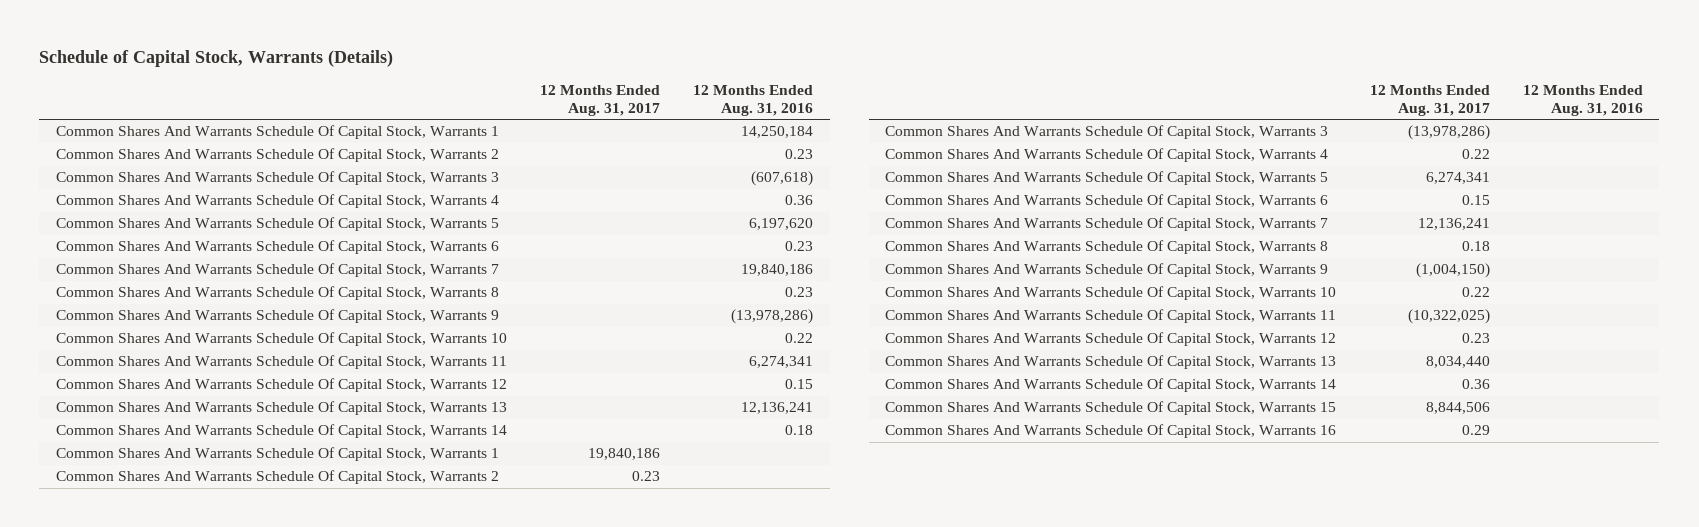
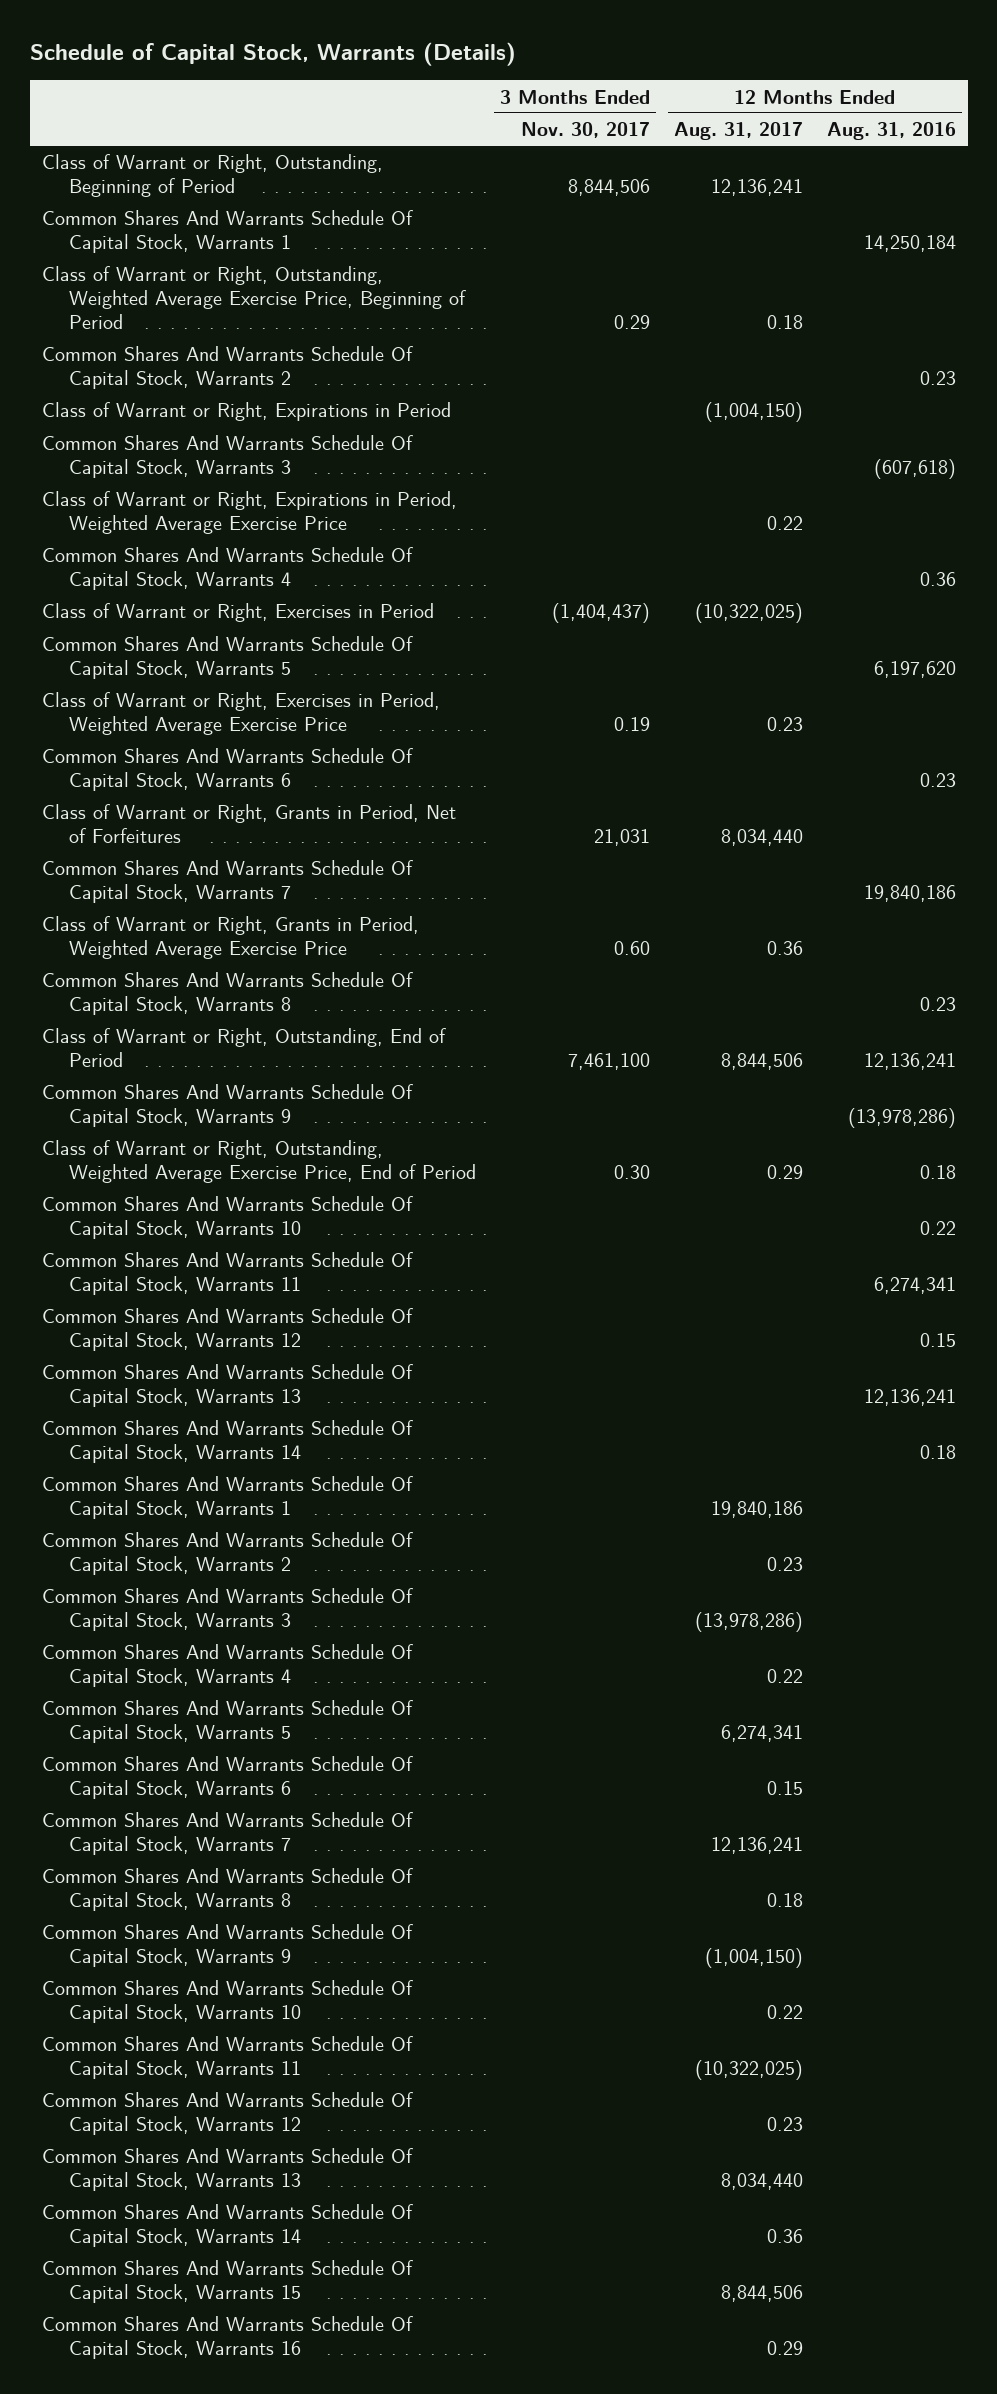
- | 12 Months Ended Aug. 31, 2017 | 12 Months Ended Aug. 31, 2016
+ | 3 Months Ended Nov. 30, 2017 | 12 Months Ended Aug. 31, 2017 | 12 Months Ended Aug. 31, 2016
+ Class of Warrant or Right, Outstanding, Beginning of Period | 8,844,506 | 12,136,241 |
+ Class of Warrant or Right, Outstanding, Weighted Average Exercise Price, Beginning of Period | 0.29 | 0.18 |
+ Class of Warrant or Right, Expirations in Period | | (1,004,150) |
+ Class of Warrant or Right, Expirations in Period, Weighted Average Exercise Price | | 0.22 |
+ Class of Warrant or Right, Exercises in Period | (1,404,437) | (10,322,025) |
+ Class of Warrant or Right, Exercises in Period, Weighted Average Exercise Price | 0.19 | 0.23 |
+ Class of Warrant or Right, Grants in Period, Net of Forfeitures | 21,031 | 8,034,440 |
+ Class of Warrant or Right, Grants in Period, Weighted Average Exercise Price | 0.60 | 0.36 |
+ Class of Warrant or Right, Outstanding, End of Period | 7,461,100 | 8,844,506 | 12,136,241
+ Class of Warrant or Right, Outstanding, Weighted Average Exercise Price, End of Period | 0.30 | 0.29 | 0.18

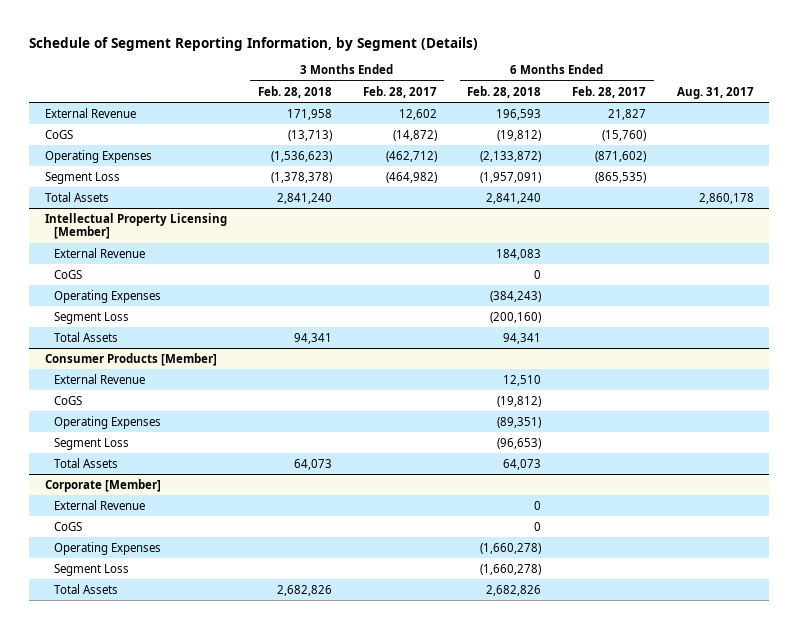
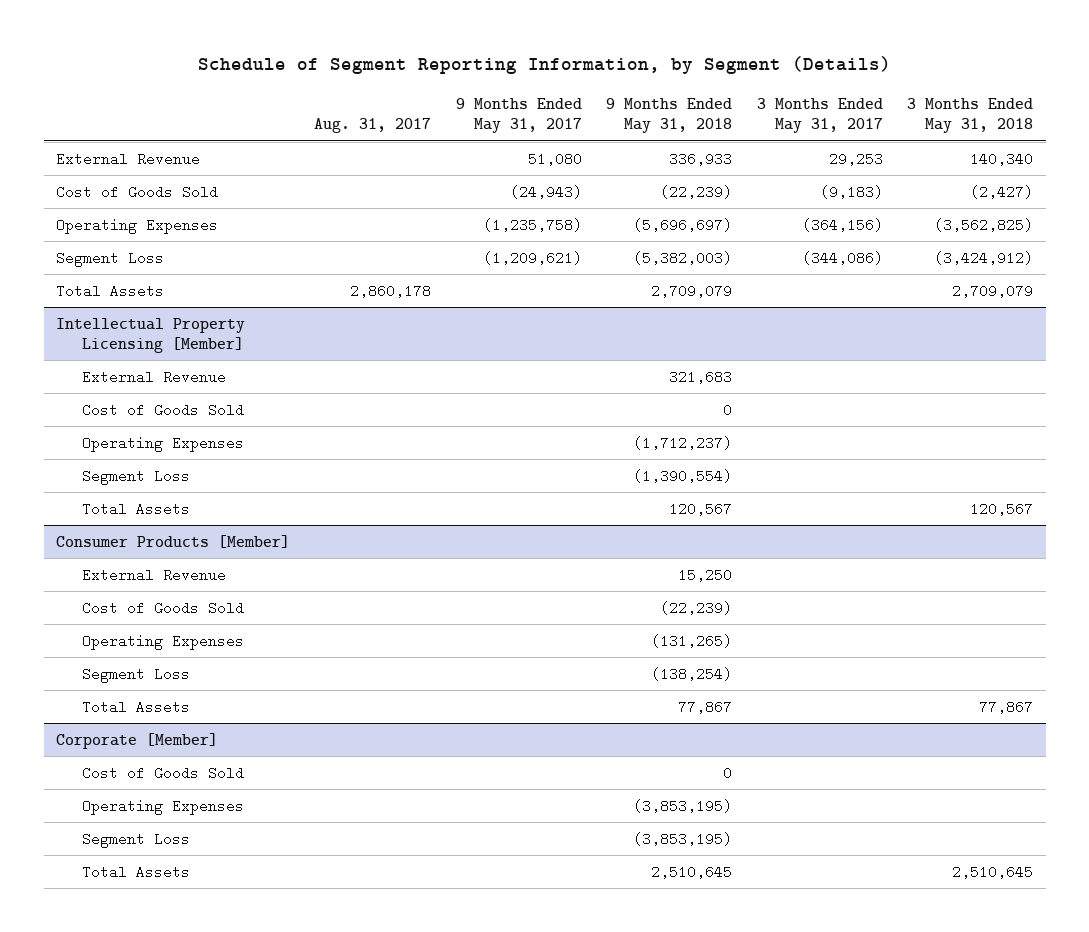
- | 3 Months Ended Feb. 28, 2018 | 3 Months Ended Feb. 28, 2017 | 6 Months Ended Feb. 28, 2018 | 6 Months Ended Feb. 28, 2017 | Aug. 31, 2017
+ | Aug. 31, 2017 | 9 Months Ended May 31, 2017 | 9 Months Ended May 31, 2018 | 3 Months Ended May 31, 2017 | 3 Months Ended May 31, 2018
- CoGS | (13,713) | (14,872) | (19,812) | (15,760) |
+ Cost of Goods Sold | | (24,943) | (22,239) | (9,183) | (2,427)
@ Intellectual Property Licensing [Member]
- CoGS | | | 0 | |
+ Cost of Goods Sold | | | 0 | |
@ Consumer Products [Member]
- CoGS | | | (19,812) | |
+ Cost of Goods Sold | | | (22,239) | |
@ Corporate [Member]
- External Revenue | | | 0 | |
- CoGS | | | 0 | |
+ Cost of Goods Sold | | | 0 | |

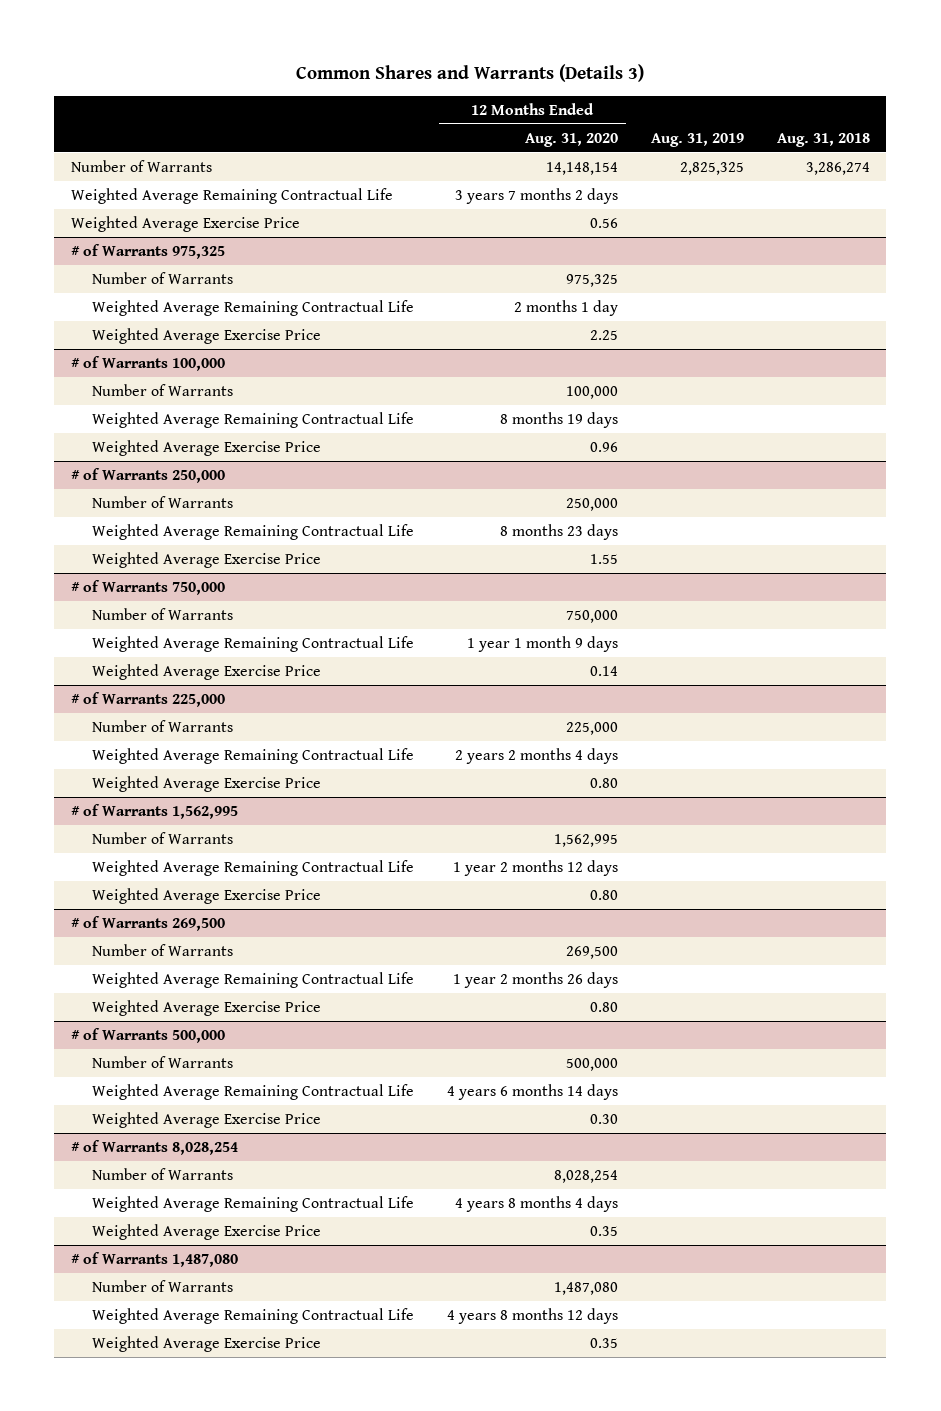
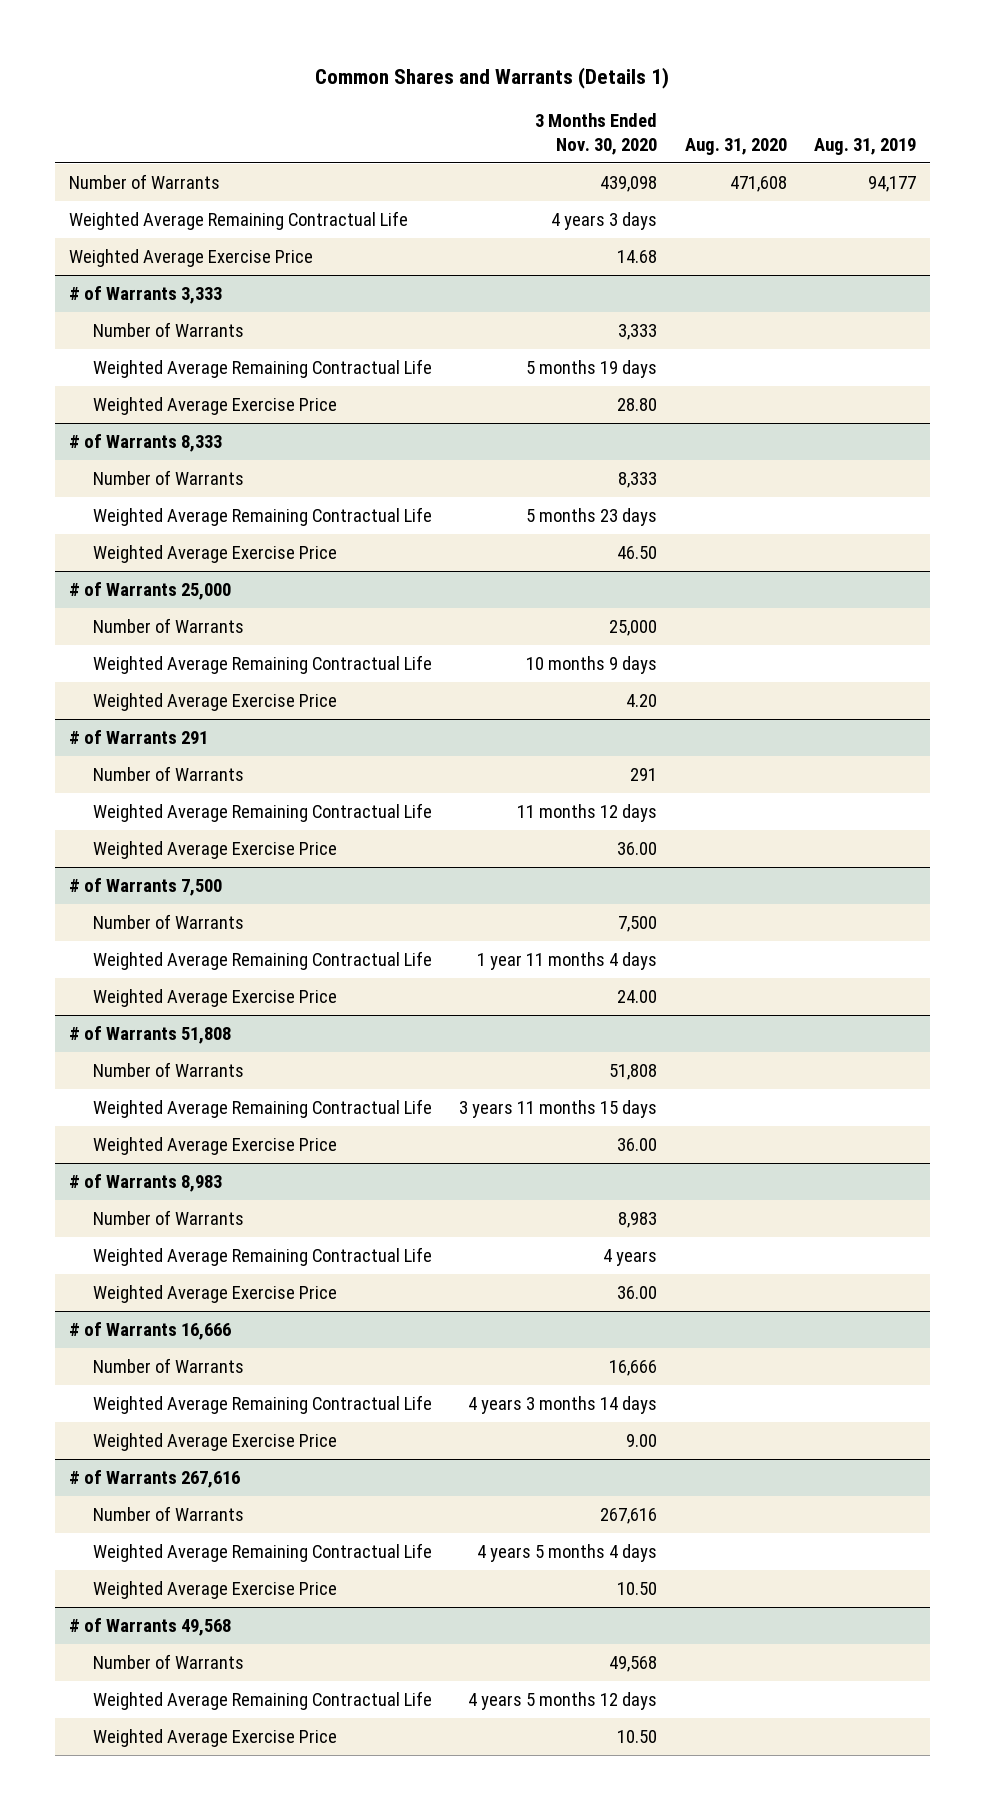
- Common Shares and Warrants (Details 3)
+ Common Shares and Warrants (Details 1)
- | 12 Months Ended Aug. 31, 2020 | Aug. 31, 2019 | Aug. 31, 2018
+ | 3 Months Ended Nov. 30, 2020 | Aug. 31, 2020 | Aug. 31, 2019
- Number of Warrants | 14,148,154 | 2,825,325 | 3,286,274
+ Number of Warrants | 439,098 | 471,608 | 94,177
- # of Warrants 975,325
+ # of Warrants 3,333
- # of Warrants 100,000
+ # of Warrants 8,333
- # of Warrants 250,000
+ # of Warrants 25,000
- # of Warrants 750,000
+ # of Warrants 291
- # of Warrants 225,000
+ # of Warrants 7,500
- # of Warrants 1,562,995
+ # of Warrants 51,808
- # of Warrants 269,500
+ # of Warrants 8,983
- # of Warrants 500,000
+ # of Warrants 16,666
+ Number of Warrants | 16,666 | |
+ Weighted Average Remaining Contractual Life | 4 years 3 months 14 days | |
+ Weighted Average Exercise Price | 9.00 | |
+ # of Warrants 267,616
- # of Warrants 8,028,254
+ # of Warrants 49,568
- # of Warrants 1,487,080
- Number of Warrants | 1,487,080 | |
- Weighted Average Remaining Contractual Life | 4 years 8 months 12 days | |
- Weighted Average Exercise Price | 0.35 | |

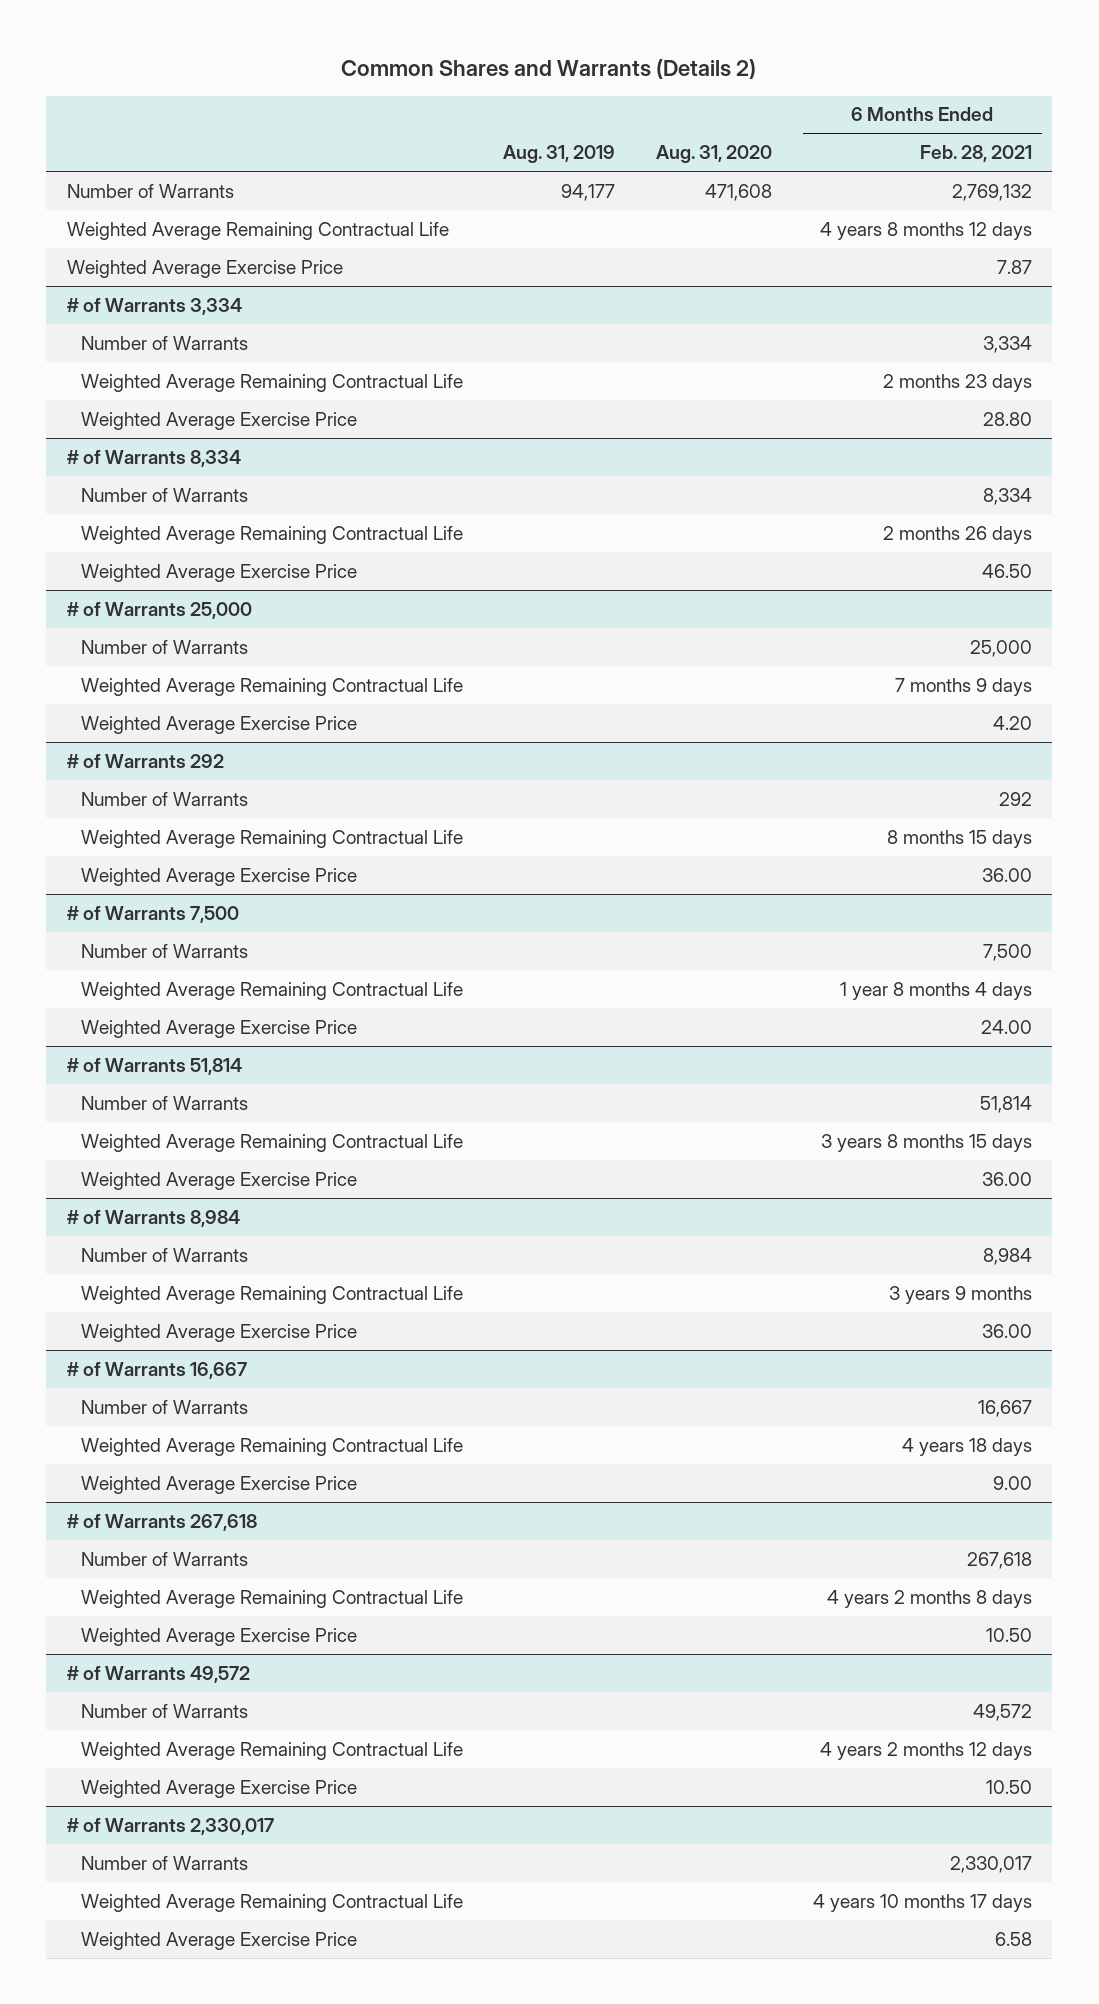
- Common Shares and Warrants (Details 1)
+ Common Shares and Warrants (Details 2)
- | 3 Months Ended Nov. 30, 2020 | Aug. 31, 2020 | Aug. 31, 2019
+ | Aug. 31, 2019 | Aug. 31, 2020 | 6 Months Ended Feb. 28, 2021
- # of Warrants 3,333
+ # of Warrants 3,334
- # of Warrants 8,333
+ # of Warrants 8,334
- # of Warrants 291
+ # of Warrants 292
- # of Warrants 51,808
+ # of Warrants 51,814
- # of Warrants 8,983
+ # of Warrants 8,984
- # of Warrants 16,666
+ # of Warrants 16,667
- # of Warrants 267,616
+ # of Warrants 267,618
- # of Warrants 49,568
+ # of Warrants 49,572
+ # of Warrants 2,330,017
+ Number of Warrants | | | 2,330,017
+ Weighted Average Remaining Contractual Life | | | 4 years 10 months 17 days
+ Weighted Average Exercise Price | | | 6.58

